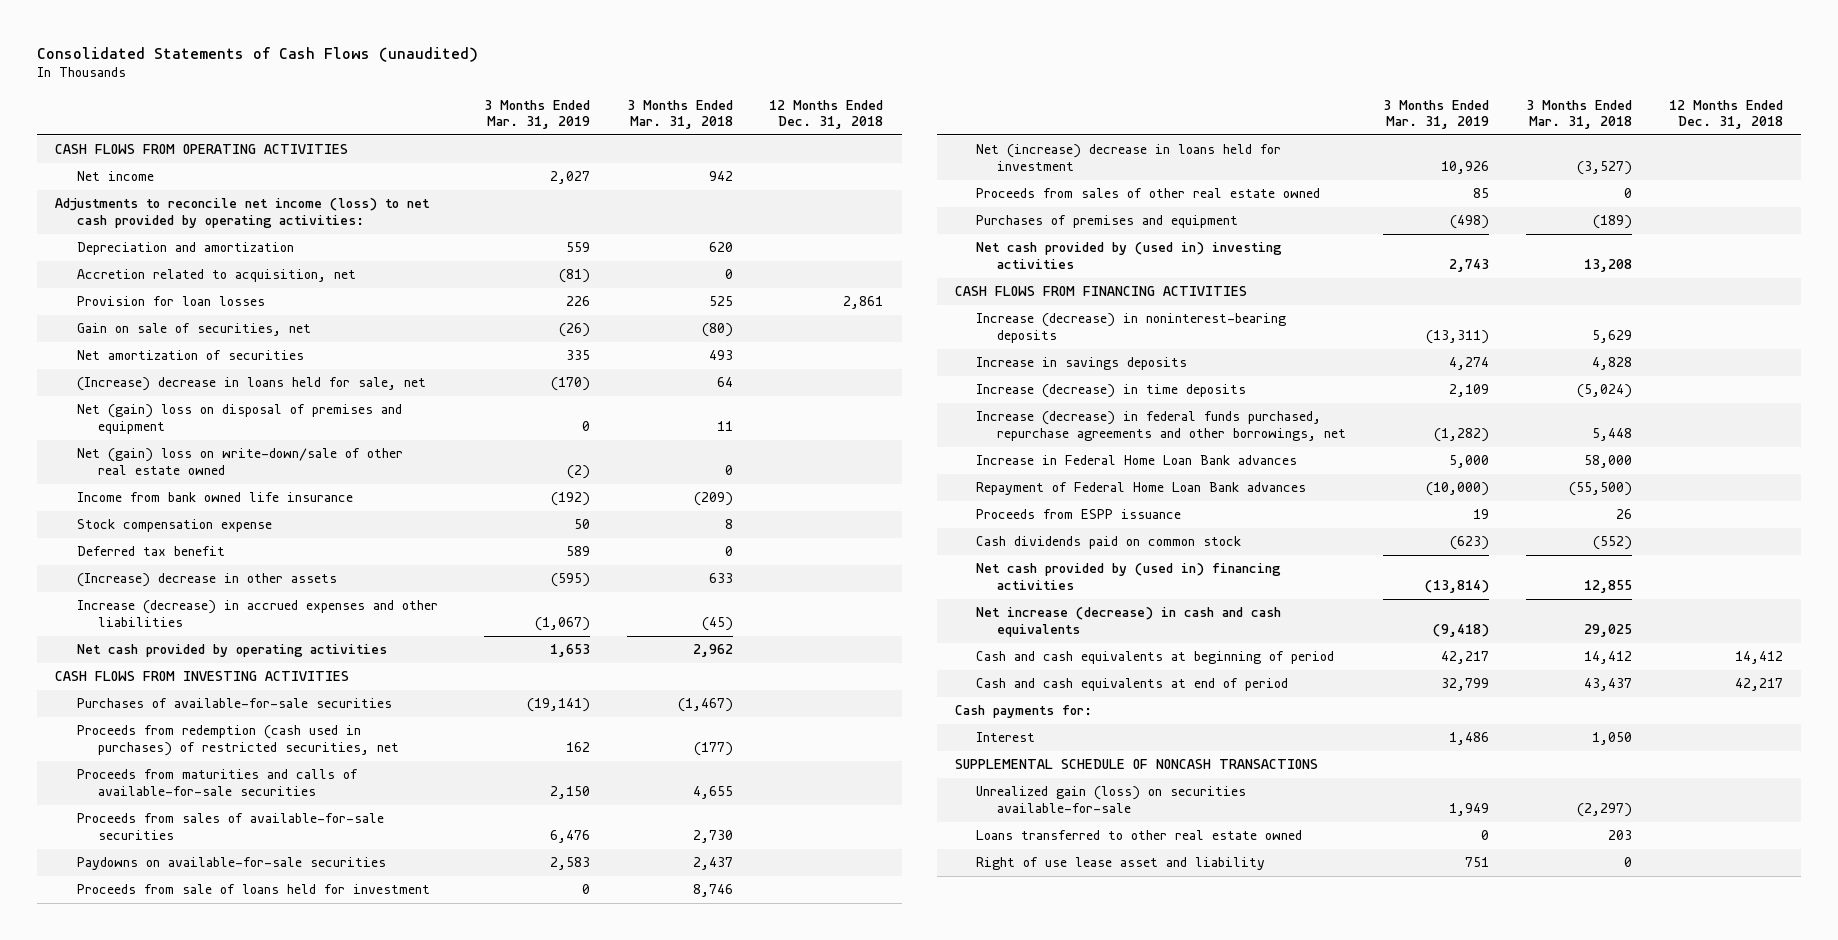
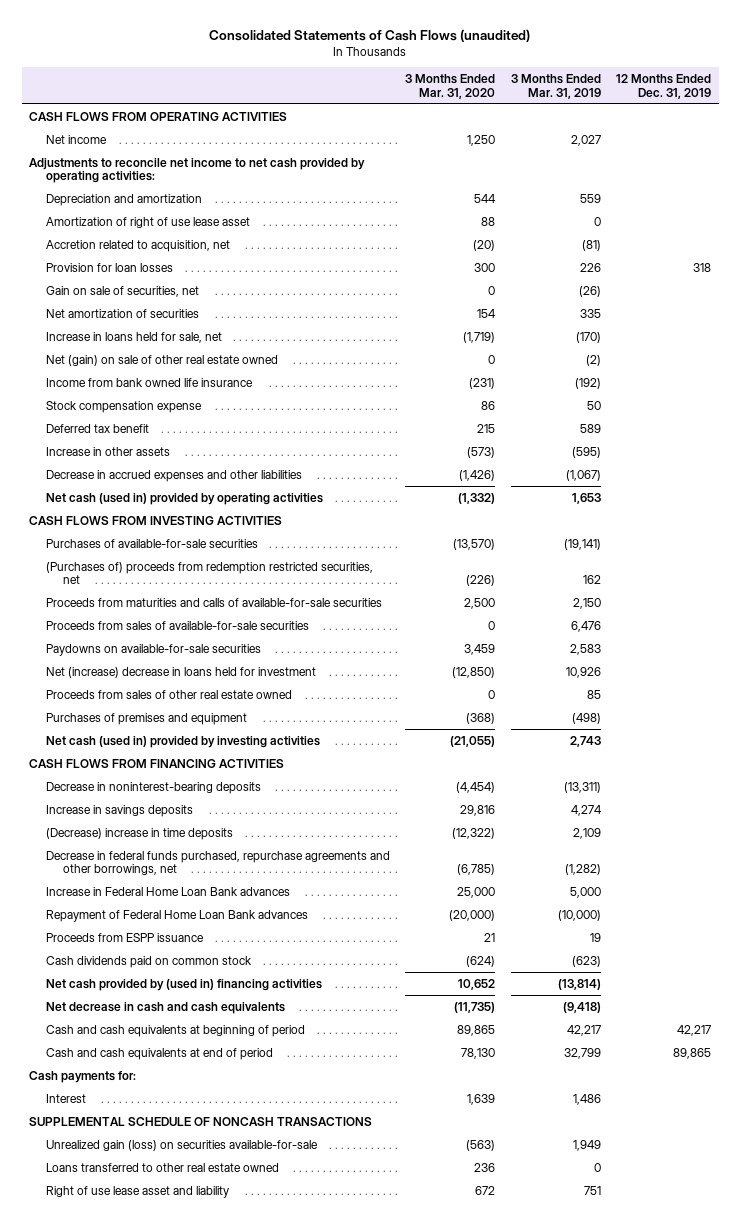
- | 3 Months Ended Mar. 31, 2019 | 3 Months Ended Mar. 31, 2018 | 12 Months Ended Dec. 31, 2018
+ | 3 Months Ended Mar. 31, 2020 | 3 Months Ended Mar. 31, 2019 | 12 Months Ended Dec. 31, 2019
- Adjustments to reconcile net income (loss) to net cash provided by operating activities:
+ Adjustments to reconcile net income to net cash provided by operating activities:
+ Amortization of right of use lease asset | 88 | 0 |
- (Increase) decrease in loans held for sale, net | (170) | 64 |
- Net (gain) loss on disposal of premises and equipment | 0 | 11 |
- Net (gain) loss on write-down/sale of other real estate owned | (2) | 0 |
+ Increase in loans held for sale, net | (1,719) | (170) |
+ Net (gain) on sale of other real estate owned | 0 | (2) |
- (Increase) decrease in other assets | (595) | 633 |
- Increase (decrease) in accrued expenses and other liabilities | (1,067) | (45) |
- Net cash provided by operating activities | 1,653 | 2,962 |
+ Increase in other assets | (573) | (595) |
+ Decrease in accrued expenses and other liabilities | (1,426) | (1,067) |
+ Net cash (used in) provided by operating activities | (1,332) | 1,653 |
- Proceeds from redemption (cash used in purchases) of restricted securities, net | 162 | (177) |
+ (Purchases of) proceeds from redemption restricted securities, net | (226) | 162 |
- Proceeds from sale of loans held for investment | 0 | 8,746 |
- Net cash provided by (used in) investing activities | 2,743 | 13,208 |
+ Net cash (used in) provided by investing activities | (21,055) | 2,743 |
- Increase (decrease) in noninterest-bearing deposits | (13,311) | 5,629 |
+ Decrease in noninterest-bearing deposits | (4,454) | (13,311) |
- Increase (decrease) in time deposits | 2,109 | (5,024) |
- Increase (decrease) in federal funds purchased, repurchase agreements and other borrowings, net | (1,282) | 5,448 |
+ (Decrease) increase in time deposits | (12,322) | 2,109 |
+ Decrease in federal funds purchased, repurchase agreements and other borrowings, net | (6,785) | (1,282) |
- Net increase (decrease) in cash and cash equivalents | (9,418) | 29,025 |
+ Net decrease in cash and cash equivalents | (11,735) | (9,418) |

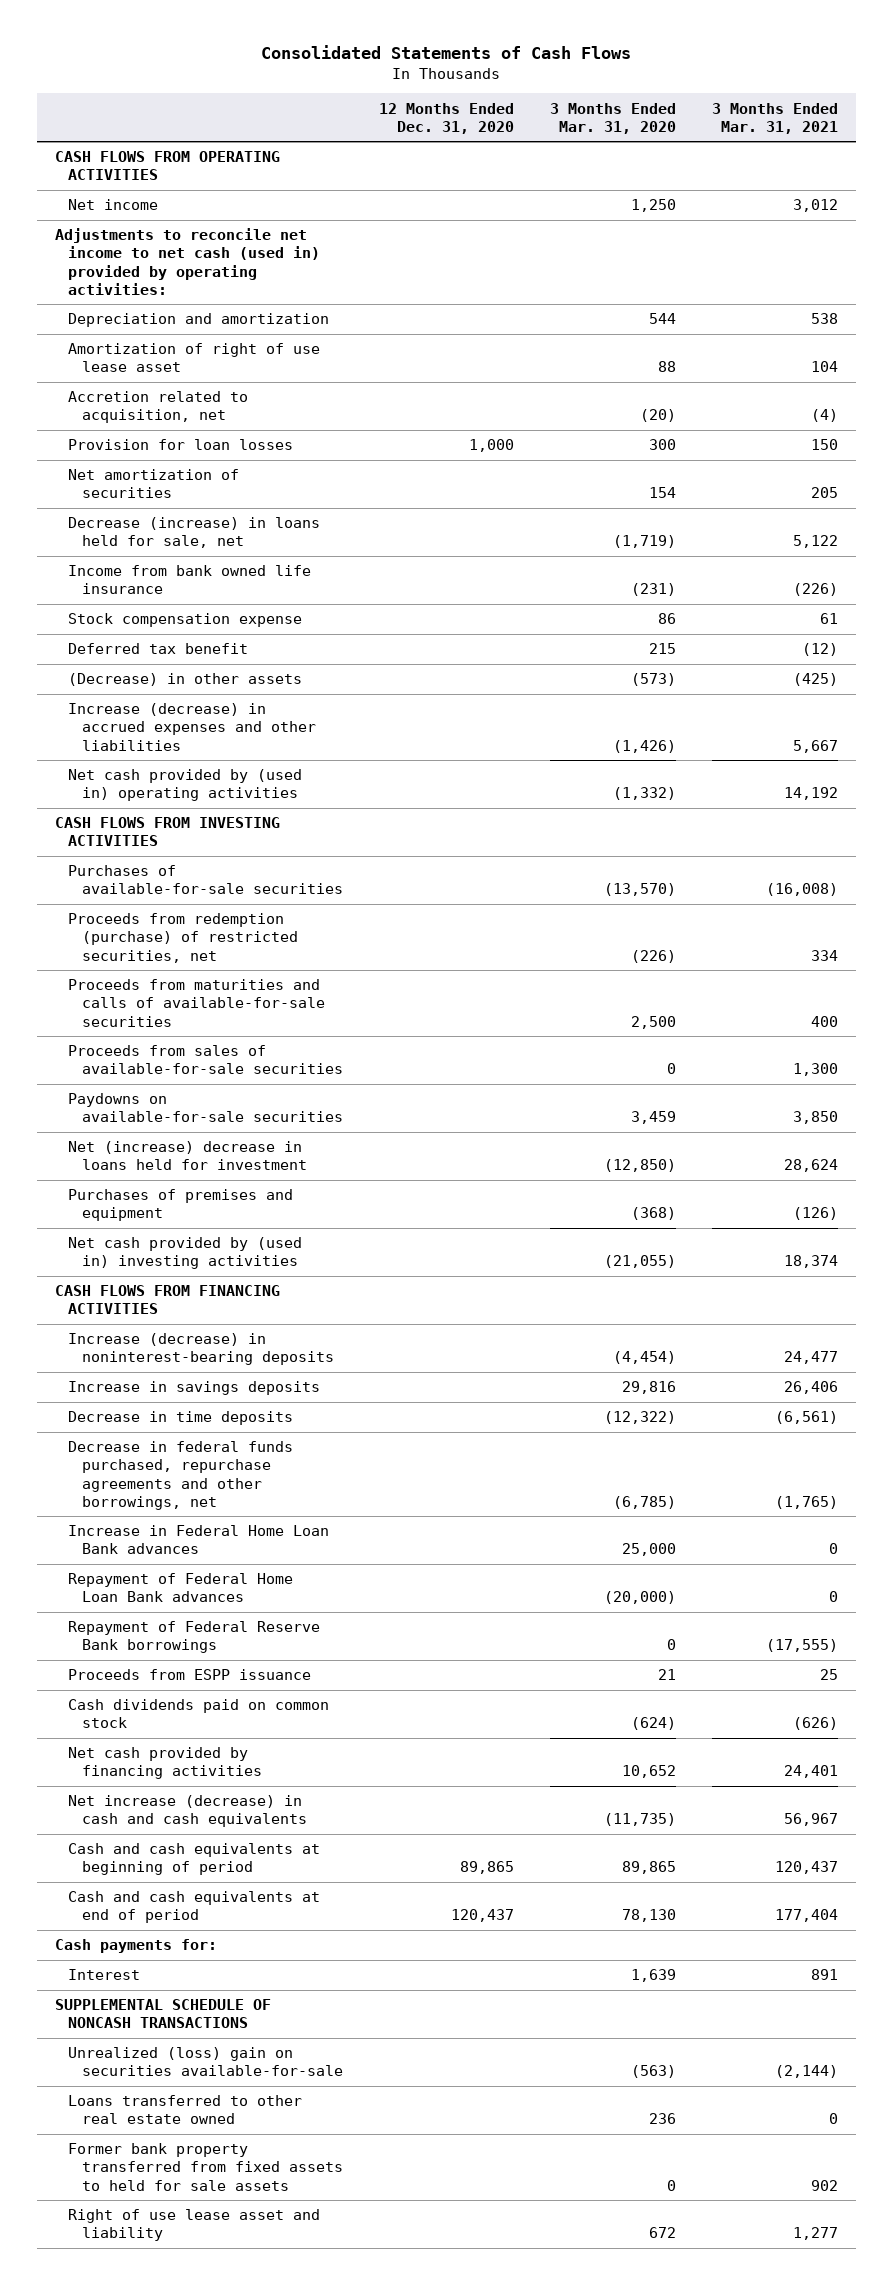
- Consolidated Statements of Cash Flows (unaudited)
+ Consolidated Statements of Cash Flows
- | 3 Months Ended Mar. 31, 2020 | 3 Months Ended Mar. 31, 2019 | 12 Months Ended Dec. 31, 2019
+ | 12 Months Ended Dec. 31, 2020 | 3 Months Ended Mar. 31, 2020 | 3 Months Ended Mar. 31, 2021
- Adjustments to reconcile net income to net cash provided by operating activities:
+ Adjustments to reconcile net income to net cash (used in) provided by operating activities:
- Gain on sale of securities, net | 0 | (26) |
- Increase in loans held for sale, net | (1,719) | (170) |
- Net (gain) on sale of other real estate owned | 0 | (2) |
+ Decrease (increase) in loans held for sale, net | | (1,719) | 5,122
- Increase in other assets | (573) | (595) |
- Decrease in accrued expenses and other liabilities | (1,426) | (1,067) |
- Net cash (used in) provided by operating activities | (1,332) | 1,653 |
+ (Decrease) in other assets | | (573) | (425)
+ Increase (decrease) in accrued expenses and other liabilities | | (1,426) | 5,667
+ Net cash provided by (used in) operating activities | | (1,332) | 14,192
- (Purchases of) proceeds from redemption restricted securities, net | (226) | 162 |
+ Proceeds from redemption (purchase) of restricted securities, net | | (226) | 334
- Proceeds from sales of other real estate owned | 0 | 85 |
- Net cash (used in) provided by investing activities | (21,055) | 2,743 |
+ Net cash provided by (used in) investing activities | | (21,055) | 18,374
- Decrease in noninterest-bearing deposits | (4,454) | (13,311) |
+ Increase (decrease) in noninterest-bearing deposits | | (4,454) | 24,477
- (Decrease) increase in time deposits | (12,322) | 2,109 |
+ Decrease in time deposits | | (12,322) | (6,561)
+ Repayment of Federal Reserve Bank borrowings | | 0 | (17,555)
- Net cash provided by (used in) financing activities | 10,652 | (13,814) |
- Net decrease in cash and cash equivalents | (11,735) | (9,418) |
+ Net cash provided by financing activities | | 10,652 | 24,401
+ Net increase (decrease) in cash and cash equivalents | | (11,735) | 56,967
- Unrealized gain (loss) on securities available-for-sale | (563) | 1,949 |
+ Unrealized (loss) gain on securities available-for-sale | | (563) | (2,144)
+ Former bank property transferred from fixed assets to held for sale assets | | 0 | 902

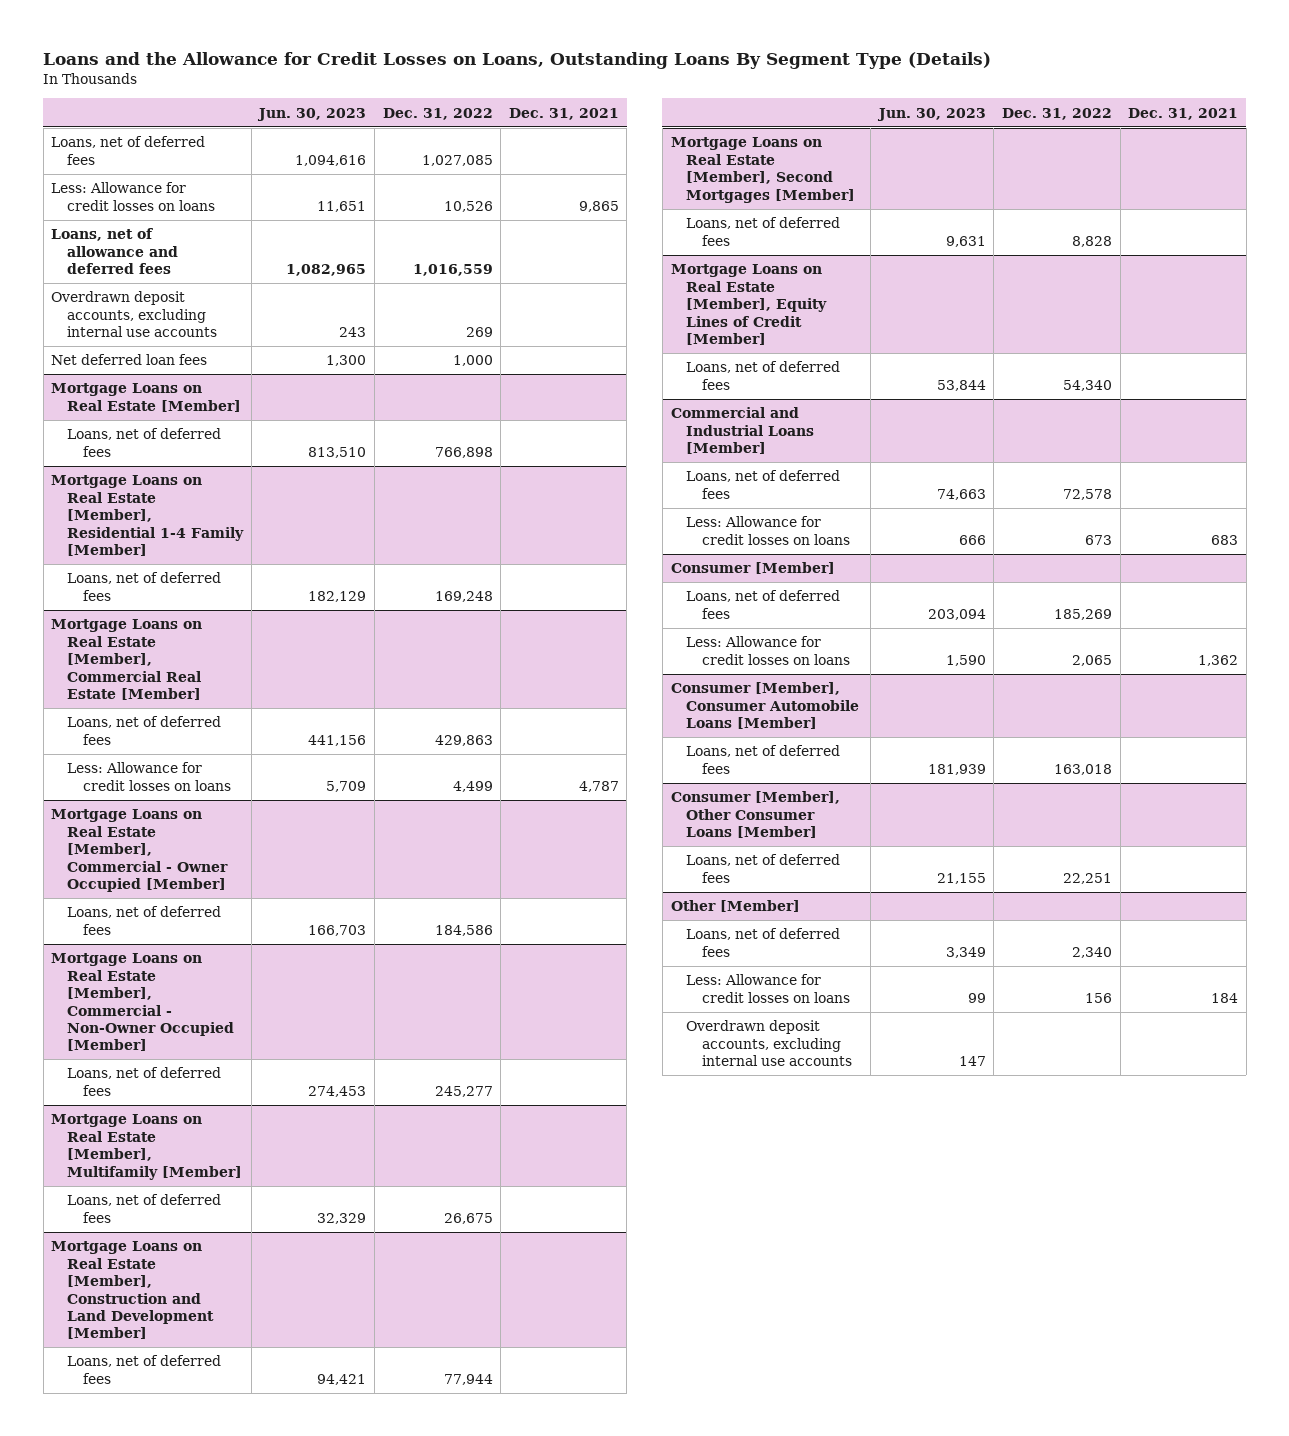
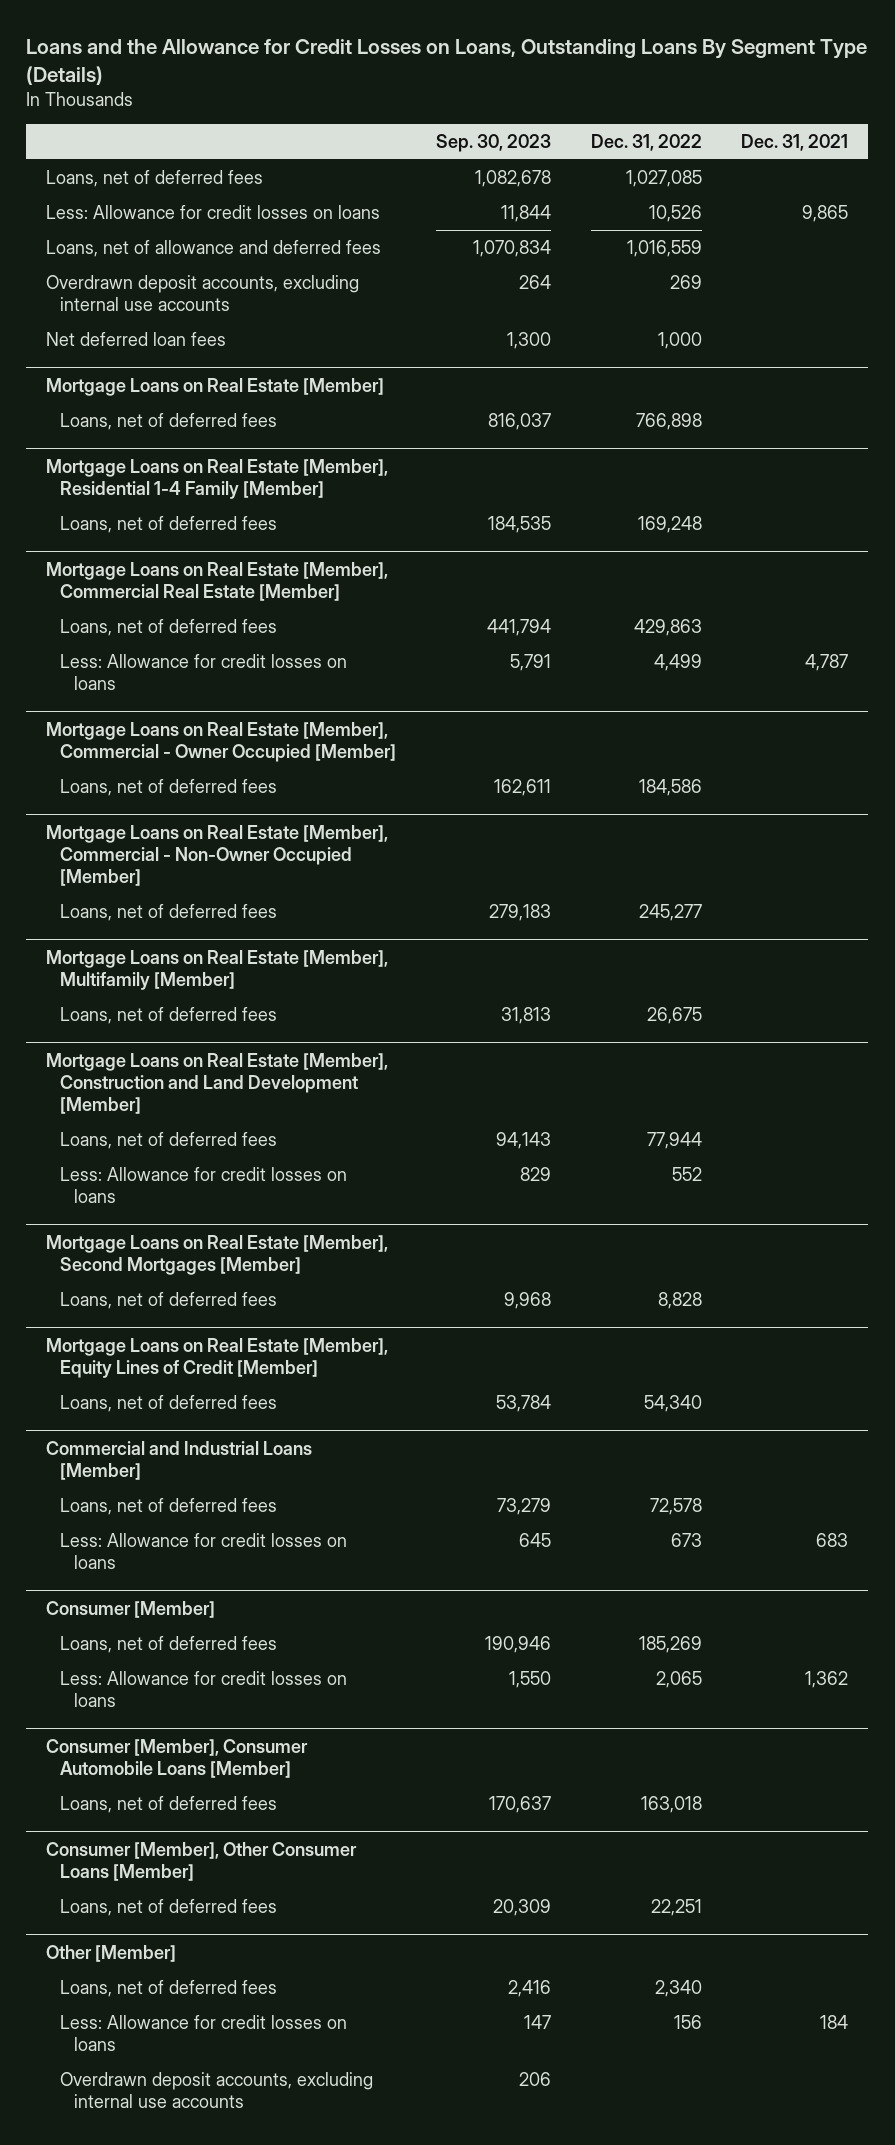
- | Jun. 30, 2023 | Dec. 31, 2022 | Dec. 31, 2021
+ | Sep. 30, 2023 | Dec. 31, 2022 | Dec. 31, 2021
@ Mortgage Loans on Real Estate [Member], Construction and Land Development [Member]
+ Less: Allowance for credit losses on loans | 829 | 552 |

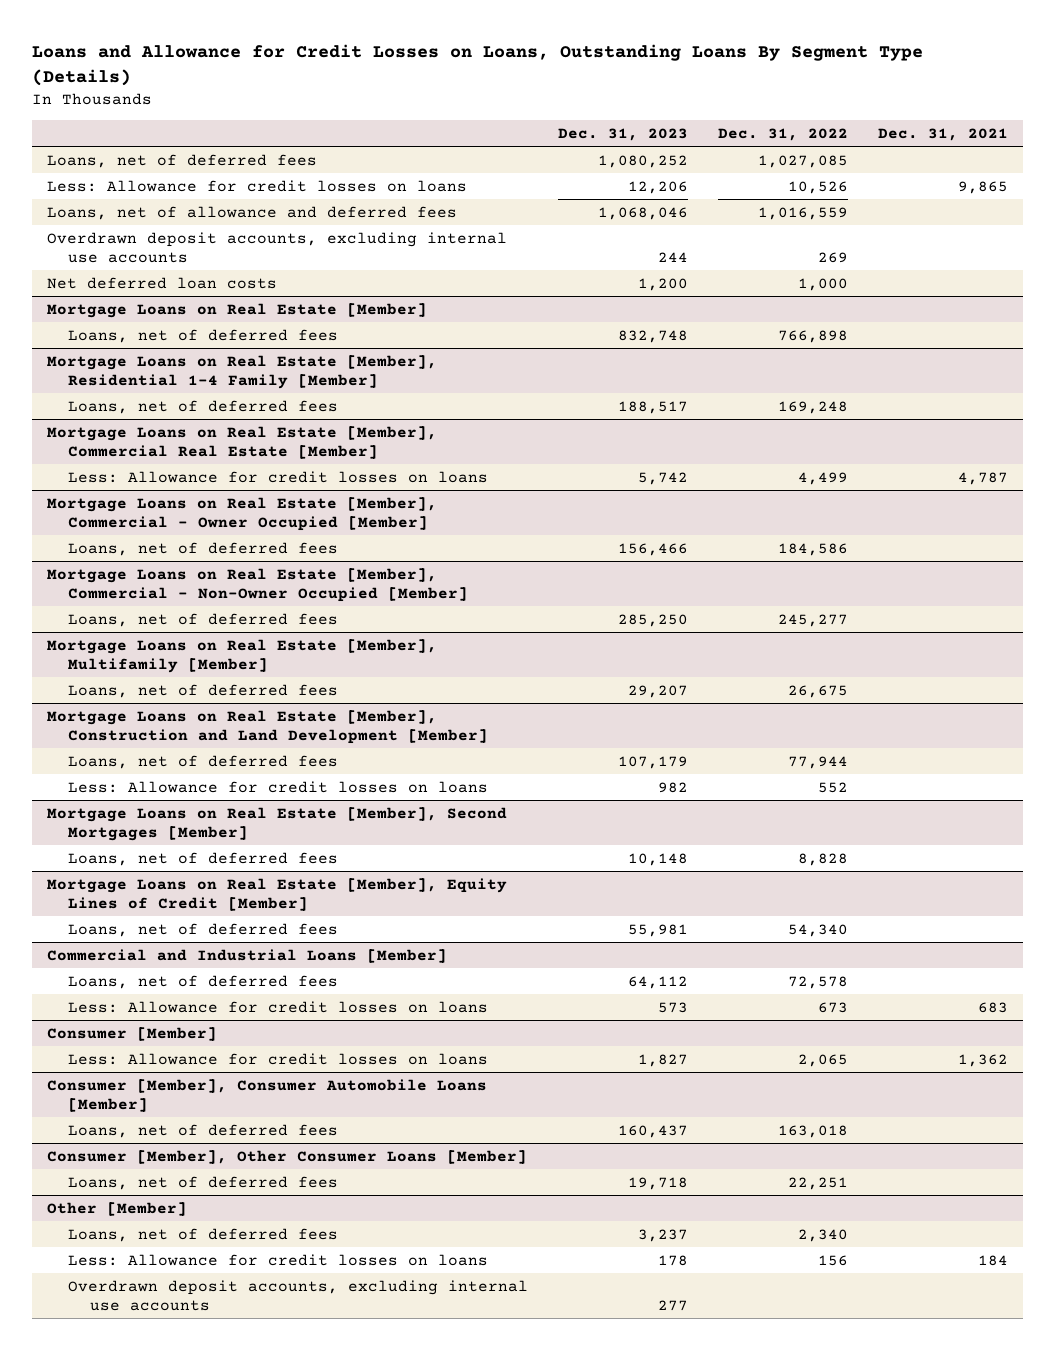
- Loans and the Allowance for Credit Losses on Loans, Outstanding Loans By Segment Type (Details)
+ Loans and Allowance for Credit Losses on Loans, Outstanding Loans By Segment Type (Details)
- | Sep. 30, 2023 | Dec. 31, 2022 | Dec. 31, 2021
+ | Dec. 31, 2023 | Dec. 31, 2022 | Dec. 31, 2021
- Net deferred loan fees | 1,300 | 1,000 |
+ Net deferred loan costs | 1,200 | 1,000 |
@ Mortgage Loans on Real Estate [Member], Commercial Real Estate [Member]
- Loans, net of deferred fees | 441,794 | 429,863 |
@ Consumer [Member]
- Loans, net of deferred fees | 190,946 | 185,269 |

